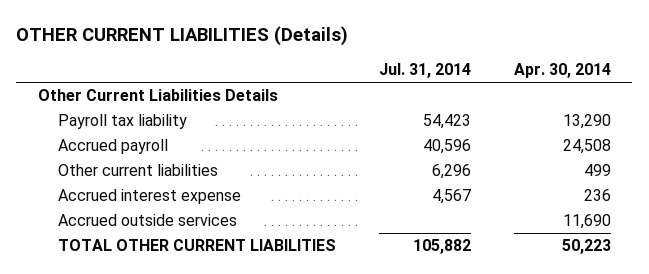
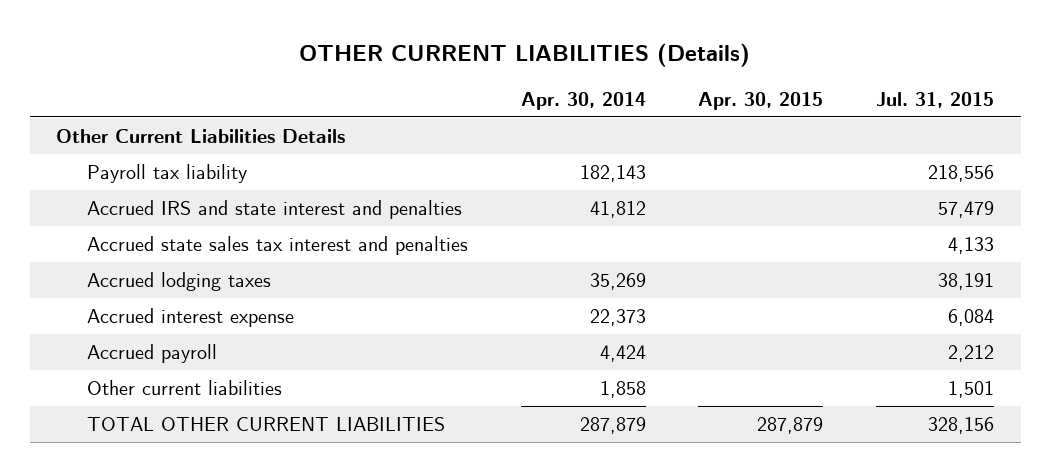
- | Jul. 31, 2014 | Apr. 30, 2014
+ | Apr. 30, 2014 | Apr. 30, 2015 | Jul. 31, 2015
- Payroll tax liability | 54,423 | 13,290
- Accrued payroll | 40,596 | 24,508
- Other current liabilities | 6,296 | 499
- Accrued interest expense | 4,567 | 236
- Accrued outside services | | 11,690
- TOTAL OTHER CURRENT LIABILITIES | 105,882 | 50,223
+ Payroll tax liability | 182,143 | | 218,556
+ Accrued IRS and state interest and penalties | 41,812 | | 57,479
+ Accrued state sales tax interest and penalties | | | 4,133
+ Accrued lodging taxes | 35,269 | | 38,191
+ Accrued interest expense | 22,373 | | 6,084
+ Accrued payroll | 4,424 | | 2,212
+ Other current liabilities | 1,858 | | 1,501
+ TOTAL OTHER CURRENT LIABILITIES | 287,879 | 287,879 | 328,156

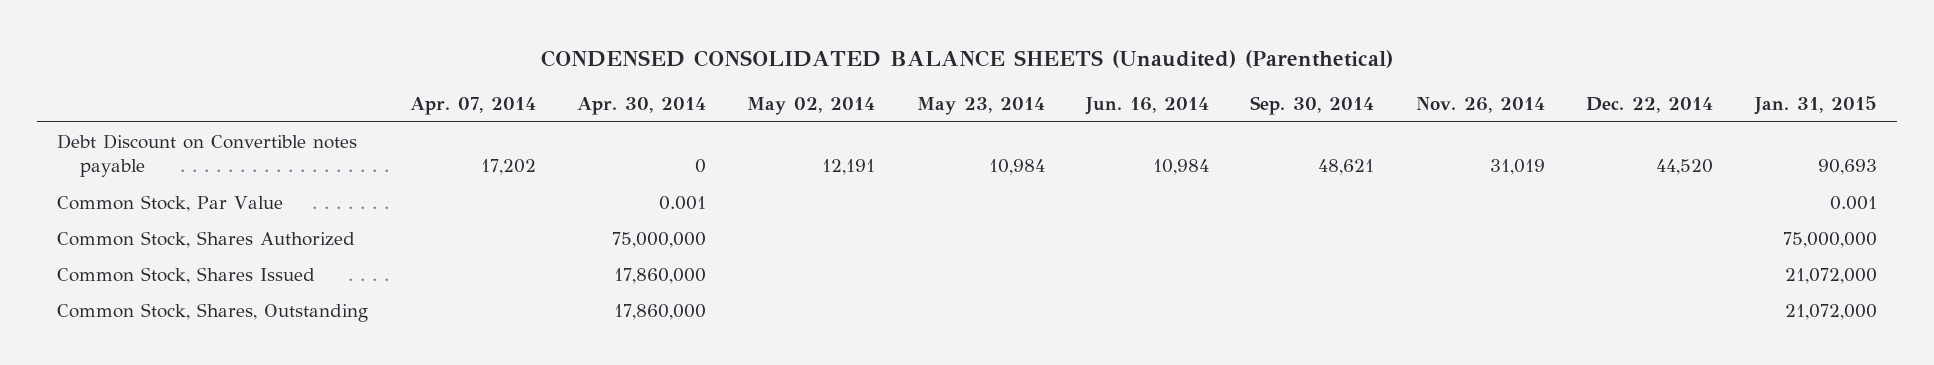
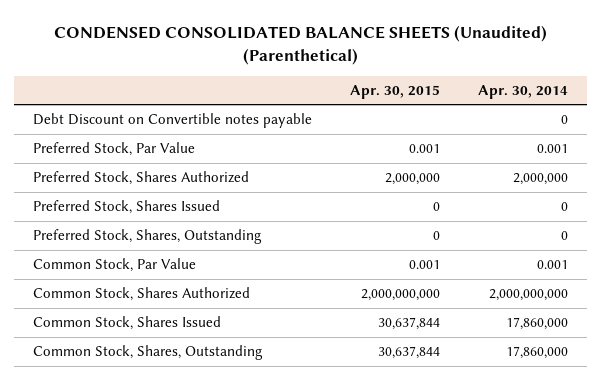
- | Apr. 07, 2014 | Apr. 30, 2014 | May 02, 2014 | May 23, 2014 | Jun. 16, 2014 | Sep. 30, 2014 | Nov. 26, 2014 | Dec. 22, 2014 | Jan. 31, 2015
+ | Apr. 30, 2015 | Apr. 30, 2014
+ Preferred Stock, Par Value | 0.001 | 0.001
+ Preferred Stock, Shares Authorized | 2,000,000 | 2,000,000
+ Preferred Stock, Shares Issued | 0 | 0
+ Preferred Stock, Shares, Outstanding | 0 | 0
- Common Stock, Shares Authorized | | 75,000,000 | | | | | | | 75,000,000
+ Common Stock, Shares Authorized | 2,000,000,000 | 2,000,000,000

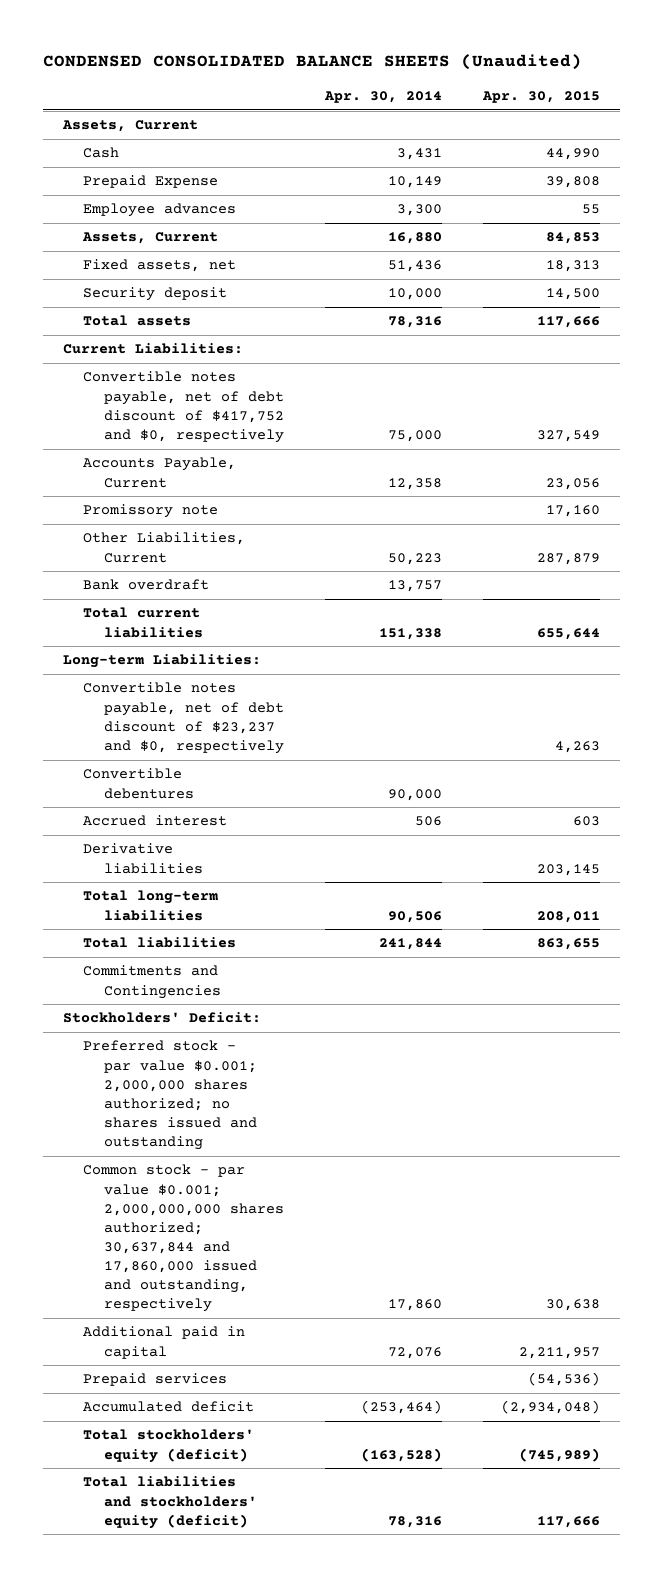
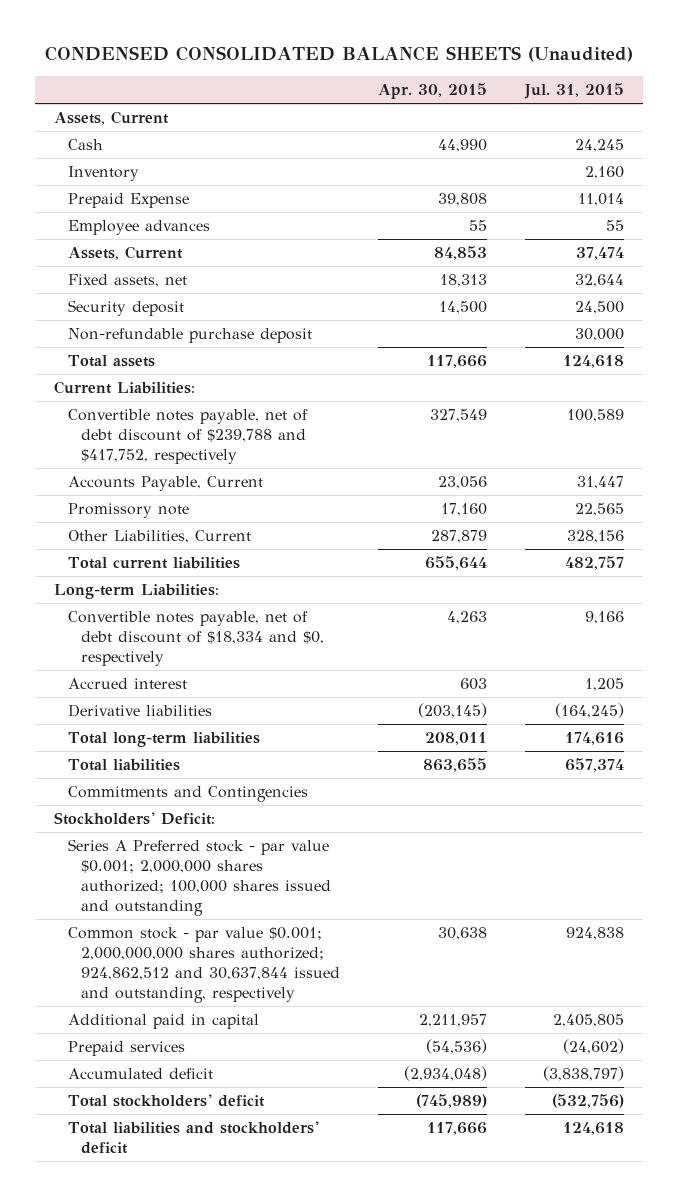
- | Apr. 30, 2014 | Apr. 30, 2015
+ | Apr. 30, 2015 | Jul. 31, 2015
+ Inventory | | 2,160
+ Non-refundable purchase deposit | | 30,000
- Convertible notes payable, net of debt discount of $417,752 and $0, respectively | 75,000 | 327,549
+ Convertible notes payable, net of debt discount of $239,788 and $417,752, respectively | 327,549 | 100,589
- Bank overdraft | 13,757 |
- Convertible notes payable, net of debt discount of $23,237 and $0, respectively | | 4,263
- Convertible debentures | 90,000 |
+ Convertible notes payable, net of debt discount of $18,334 and $0, respectively | 4,263 | 9,166
- Derivative liabilities | | 203,145
+ Derivative liabilities | (203,145) | (164,245)
- Preferred stock - par value $0.001; 2,000,000 shares authorized; no shares issued and outstanding
- Common stock - par value $0.001; 2,000,000,000 shares authorized; 30,637,844 and 17,860,000 issued and outstanding, respectively | 17,860 | 30,638
+ Series A Preferred stock - par value $0.001; 2,000,000 shares authorized; 100,000 shares issued and outstanding
+ Common stock - par value $0.001; 2,000,000,000 shares authorized; 924,862,512 and 30,637,844 issued and outstanding, respectively | 30,638 | 924,838
- Total stockholders' equity (deficit) | (163,528) | (745,989)
- Total liabilities and stockholders' equity (deficit) | 78,316 | 117,666
+ Total stockholders' deficit | (745,989) | (532,756)
+ Total liabilities and stockholders' deficit | 117,666 | 124,618

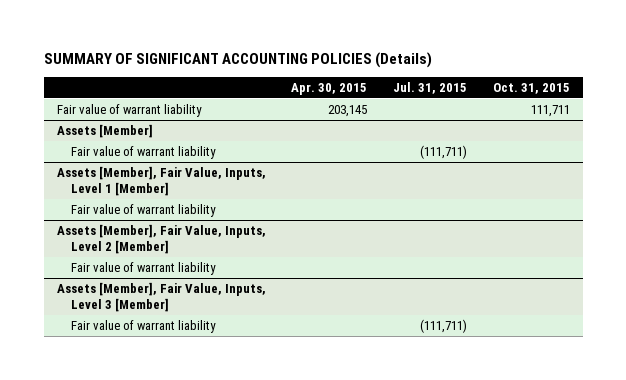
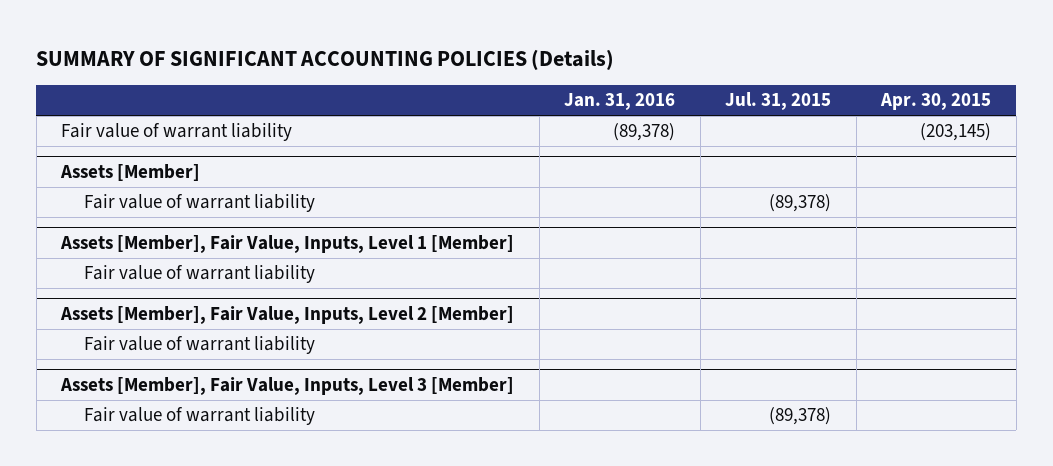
- | Apr. 30, 2015 | Jul. 31, 2015 | Oct. 31, 2015
+ | Jan. 31, 2016 | Jul. 31, 2015 | Apr. 30, 2015
- Fair value of warrant liability | 203,145 | | 111,711
+ Fair value of warrant liability | (89,378) | | (203,145)
@ Assets [Member]
- Fair value of warrant liability | | (111,711) |
+ Fair value of warrant liability | | (89,378) |
@ Assets [Member], Fair Value, Inputs, Level 3 [Member]
- Fair value of warrant liability | | (111,711) |
+ Fair value of warrant liability | | (89,378) |

